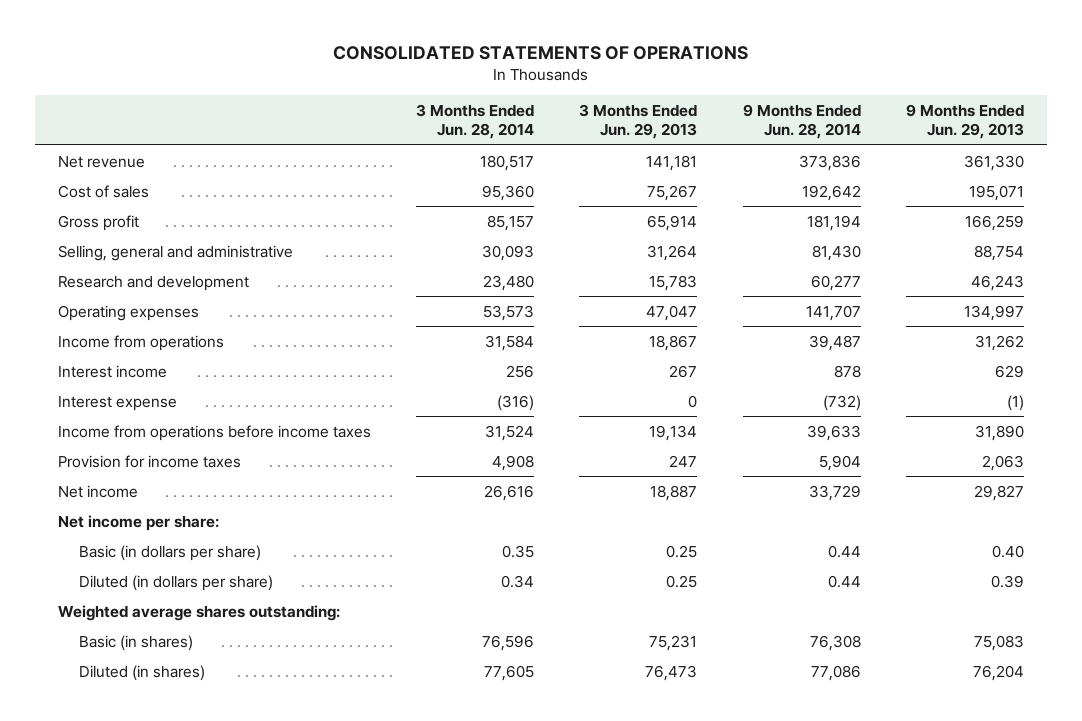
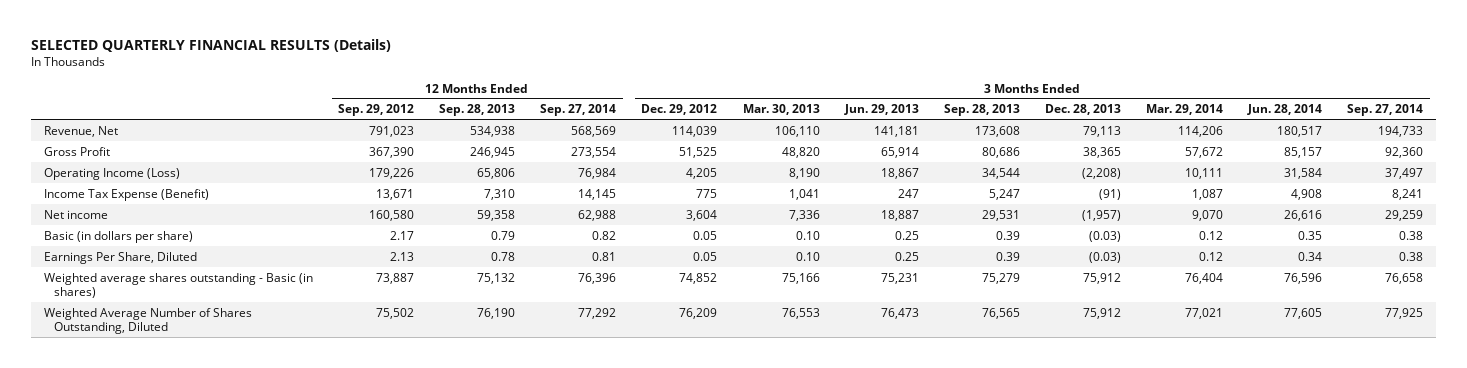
- CONSOLIDATED STATEMENTS OF OPERATIONS
+ SELECTED QUARTERLY FINANCIAL RESULTS (Details)
- | 3 Months Ended Jun. 28, 2014 | 3 Months Ended Jun. 29, 2013 | 9 Months Ended Jun. 28, 2014 | 9 Months Ended Jun. 29, 2013
+ | 12 Months Ended Sep. 29, 2012 | 12 Months Ended Sep. 28, 2013 | 12 Months Ended Sep. 27, 2014 | 3 Months Ended Dec. 29, 2012 | 3 Months Ended Mar. 30, 2013 | 3 Months Ended Jun. 29, 2013 | 3 Months Ended Sep. 28, 2013 | 3 Months Ended Dec. 28, 2013 | 3 Months Ended Mar. 29, 2014 | 3 Months Ended Jun. 28, 2014 | 3 Months Ended Sep. 27, 2014
- Net revenue | 180,517 | 141,181 | 373,836 | 361,330
- Cost of sales | 95,360 | 75,267 | 192,642 | 195,071
- Gross profit | 85,157 | 65,914 | 181,194 | 166,259
- Selling, general and administrative | 30,093 | 31,264 | 81,430 | 88,754
- Research and development | 23,480 | 15,783 | 60,277 | 46,243
- Operating expenses | 53,573 | 47,047 | 141,707 | 134,997
- Income from operations | 31,584 | 18,867 | 39,487 | 31,262
- Interest income | 256 | 267 | 878 | 629
- Interest expense | (316) | 0 | (732) | (1)
- Income from operations before income taxes | 31,524 | 19,134 | 39,633 | 31,890
- Provision for income taxes | 4,908 | 247 | 5,904 | 2,063
+ Revenue, Net | 791,023 | 534,938 | 568,569 | 114,039 | 106,110 | 141,181 | 173,608 | 79,113 | 114,206 | 180,517 | 194,733
+ Gross Profit | 367,390 | 246,945 | 273,554 | 51,525 | 48,820 | 65,914 | 80,686 | 38,365 | 57,672 | 85,157 | 92,360
+ Operating Income (Loss) | 179,226 | 65,806 | 76,984 | 4,205 | 8,190 | 18,867 | 34,544 | (2,208) | 10,111 | 31,584 | 37,497
+ Income Tax Expense (Benefit) | 13,671 | 7,310 | 14,145 | 775 | 1,041 | 247 | 5,247 | (91) | 1,087 | 4,908 | 8,241
- Net income per share:
- Diluted (in dollars per share) | 0.34 | 0.25 | 0.44 | 0.39
- Weighted average shares outstanding:
- Basic (in shares) | 76,596 | 75,231 | 76,308 | 75,083
- Diluted (in shares) | 77,605 | 76,473 | 77,086 | 76,204
+ Earnings Per Share, Diluted | 2.13 | 0.78 | 0.81 | 0.05 | 0.10 | 0.25 | 0.39 | (0.03) | 0.12 | 0.34 | 0.38
+ Weighted average shares outstanding - Basic (in shares) | 73,887 | 75,132 | 76,396 | 74,852 | 75,166 | 75,231 | 75,279 | 75,912 | 76,404 | 76,596 | 76,658
+ Weighted Average Number of Shares Outstanding, Diluted | 75,502 | 76,190 | 77,292 | 76,209 | 76,553 | 76,473 | 76,565 | 75,912 | 77,021 | 77,605 | 77,925

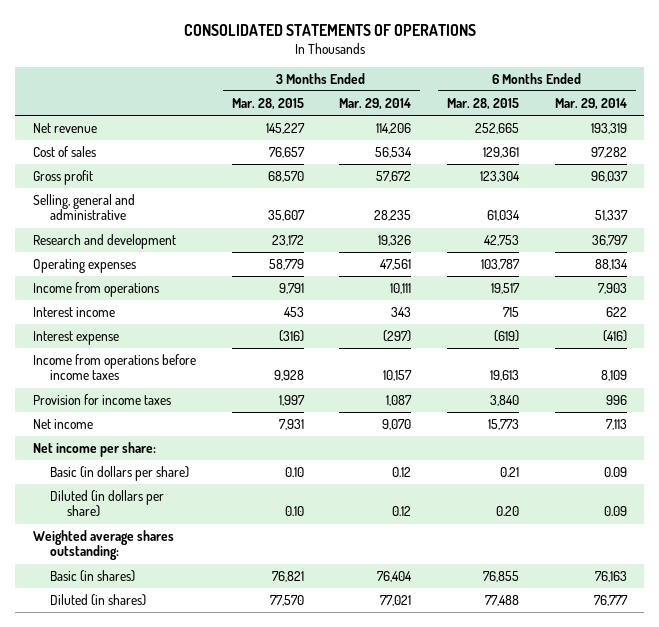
- SELECTED QUARTERLY FINANCIAL RESULTS (Details)
+ CONSOLIDATED STATEMENTS OF OPERATIONS
- | 12 Months Ended Sep. 29, 2012 | 12 Months Ended Sep. 28, 2013 | 12 Months Ended Sep. 27, 2014 | 3 Months Ended Dec. 29, 2012 | 3 Months Ended Mar. 30, 2013 | 3 Months Ended Jun. 29, 2013 | 3 Months Ended Sep. 28, 2013 | 3 Months Ended Dec. 28, 2013 | 3 Months Ended Mar. 29, 2014 | 3 Months Ended Jun. 28, 2014 | 3 Months Ended Sep. 27, 2014
+ | 3 Months Ended Mar. 28, 2015 | 3 Months Ended Mar. 29, 2014 | 6 Months Ended Mar. 28, 2015 | 6 Months Ended Mar. 29, 2014
- Revenue, Net | 791,023 | 534,938 | 568,569 | 114,039 | 106,110 | 141,181 | 173,608 | 79,113 | 114,206 | 180,517 | 194,733
- Gross Profit | 367,390 | 246,945 | 273,554 | 51,525 | 48,820 | 65,914 | 80,686 | 38,365 | 57,672 | 85,157 | 92,360
- Operating Income (Loss) | 179,226 | 65,806 | 76,984 | 4,205 | 8,190 | 18,867 | 34,544 | (2,208) | 10,111 | 31,584 | 37,497
- Income Tax Expense (Benefit) | 13,671 | 7,310 | 14,145 | 775 | 1,041 | 247 | 5,247 | (91) | 1,087 | 4,908 | 8,241
+ Net revenue | 145,227 | 114,206 | 252,665 | 193,319
+ Cost of sales | 76,657 | 56,534 | 129,361 | 97,282
+ Gross profit | 68,570 | 57,672 | 123,304 | 96,037
+ Selling, general and administrative | 35,607 | 28,235 | 61,034 | 51,337
+ Research and development | 23,172 | 19,326 | 42,753 | 36,797
+ Operating expenses | 58,779 | 47,561 | 103,787 | 88,134
+ Income from operations | 9,791 | 10,111 | 19,517 | 7,903
+ Interest income | 453 | 343 | 715 | 622
+ Interest expense | (316) | (297) | (619) | (416)
+ Income from operations before income taxes | 9,928 | 10,157 | 19,613 | 8,109
+ Provision for income taxes | 1,997 | 1,087 | 3,840 | 996
+ Net income per share:
- Earnings Per Share, Diluted | 2.13 | 0.78 | 0.81 | 0.05 | 0.10 | 0.25 | 0.39 | (0.03) | 0.12 | 0.34 | 0.38
- Weighted average shares outstanding - Basic (in shares) | 73,887 | 75,132 | 76,396 | 74,852 | 75,166 | 75,231 | 75,279 | 75,912 | 76,404 | 76,596 | 76,658
- Weighted Average Number of Shares Outstanding, Diluted | 75,502 | 76,190 | 77,292 | 76,209 | 76,553 | 76,473 | 76,565 | 75,912 | 77,021 | 77,605 | 77,925
+ Diluted (in dollars per share) | 0.10 | 0.12 | 0.20 | 0.09
+ Weighted average shares outstanding:
+ Basic (in shares) | 76,821 | 76,404 | 76,855 | 76,163
+ Diluted (in shares) | 77,570 | 77,021 | 77,488 | 76,777

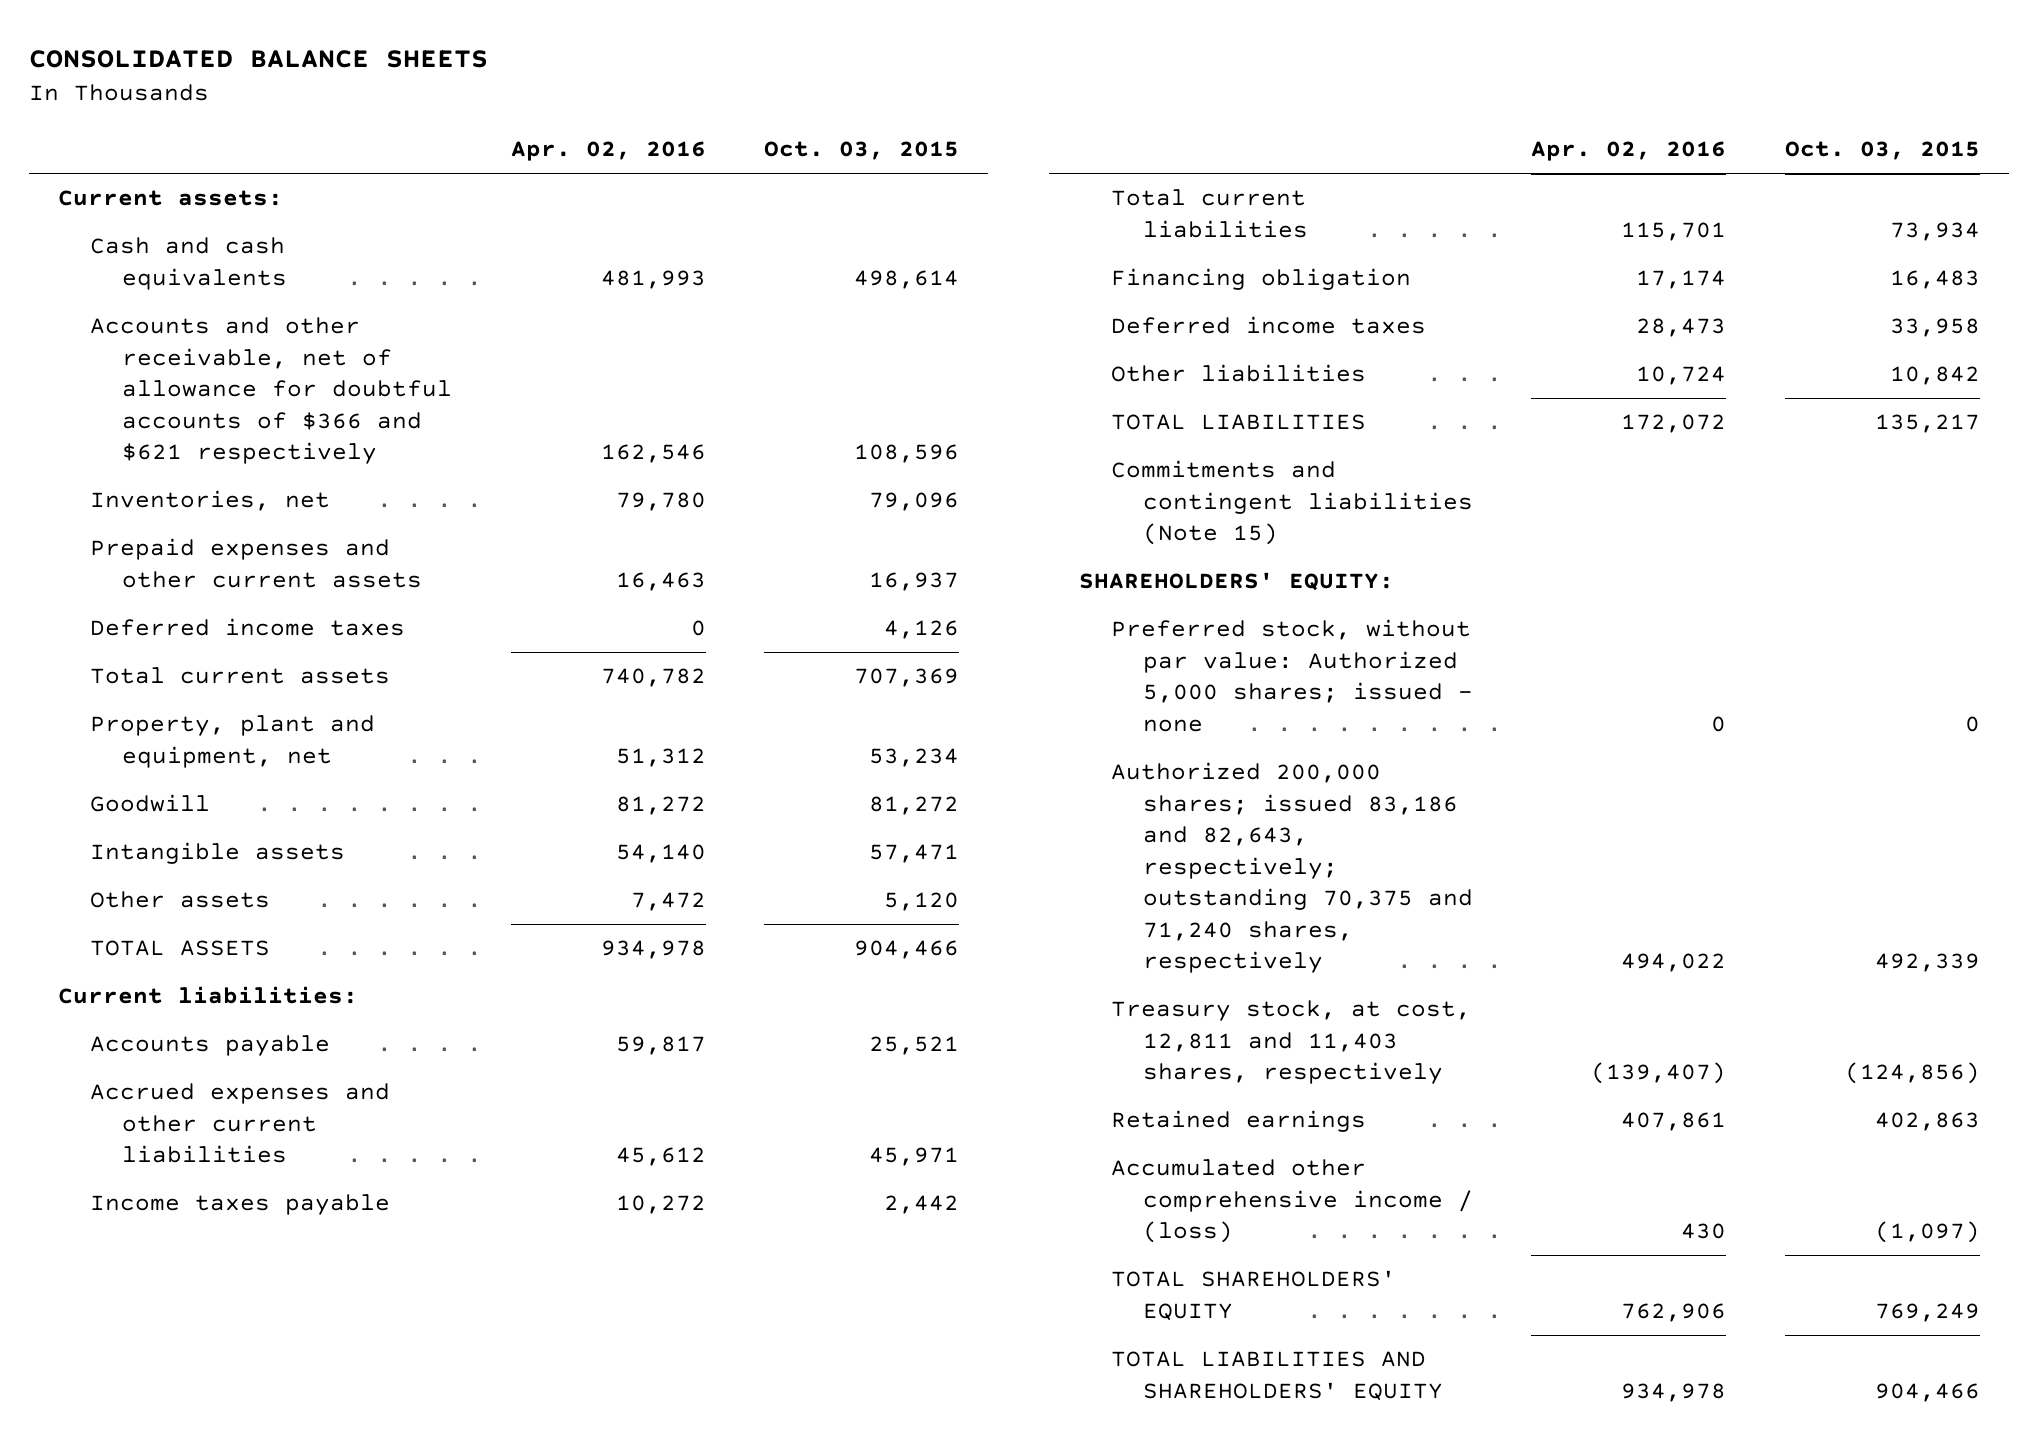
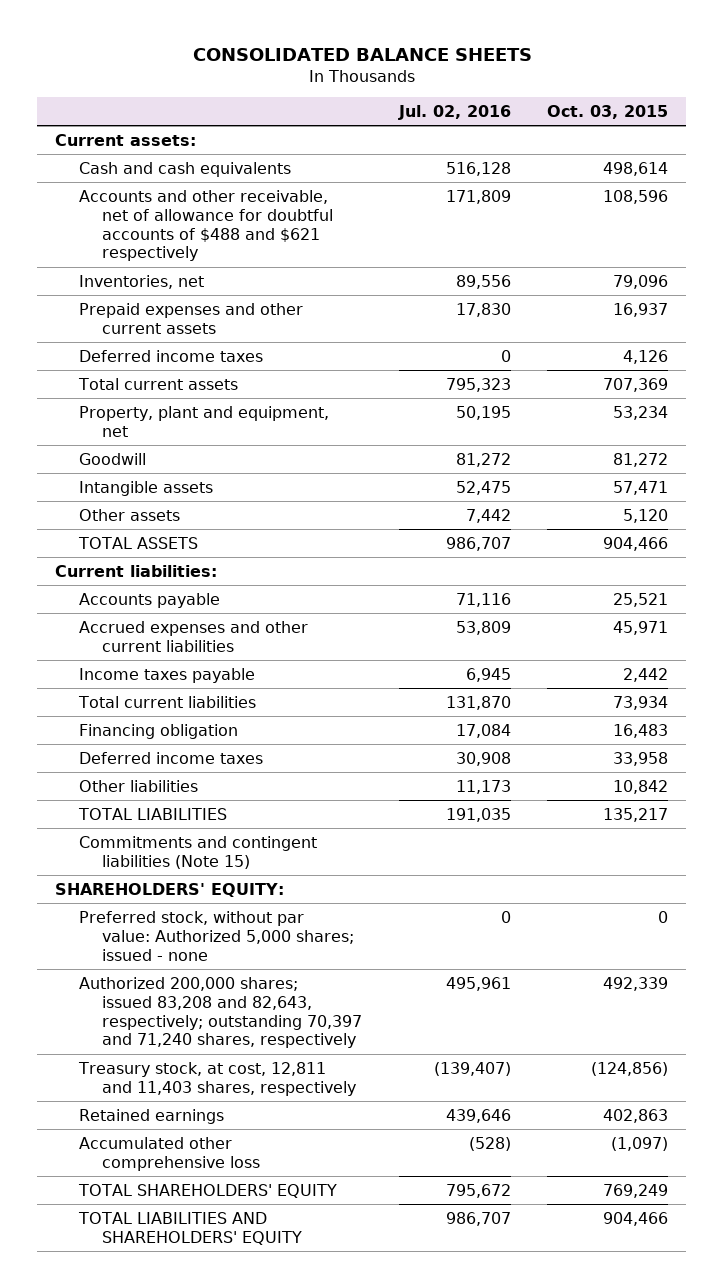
- | Apr. 02, 2016 | Oct. 03, 2015
+ | Jul. 02, 2016 | Oct. 03, 2015
- Accounts and other receivable, net of allowance for doubtful accounts of $366 and $621 respectively | 162,546 | 108,596
+ Accounts and other receivable, net of allowance for doubtful accounts of $488 and $621 respectively | 171,809 | 108,596
- Authorized 200,000 shares; issued 83,186 and 82,643, respectively; outstanding 70,375 and 71,240 shares, respectively | 494,022 | 492,339
+ Authorized 200,000 shares; issued 83,208 and 82,643, respectively; outstanding 70,397 and 71,240 shares, respectively | 495,961 | 492,339
- Accumulated other comprehensive income / (loss) | 430 | (1,097)
+ Accumulated other comprehensive loss | (528) | (1,097)

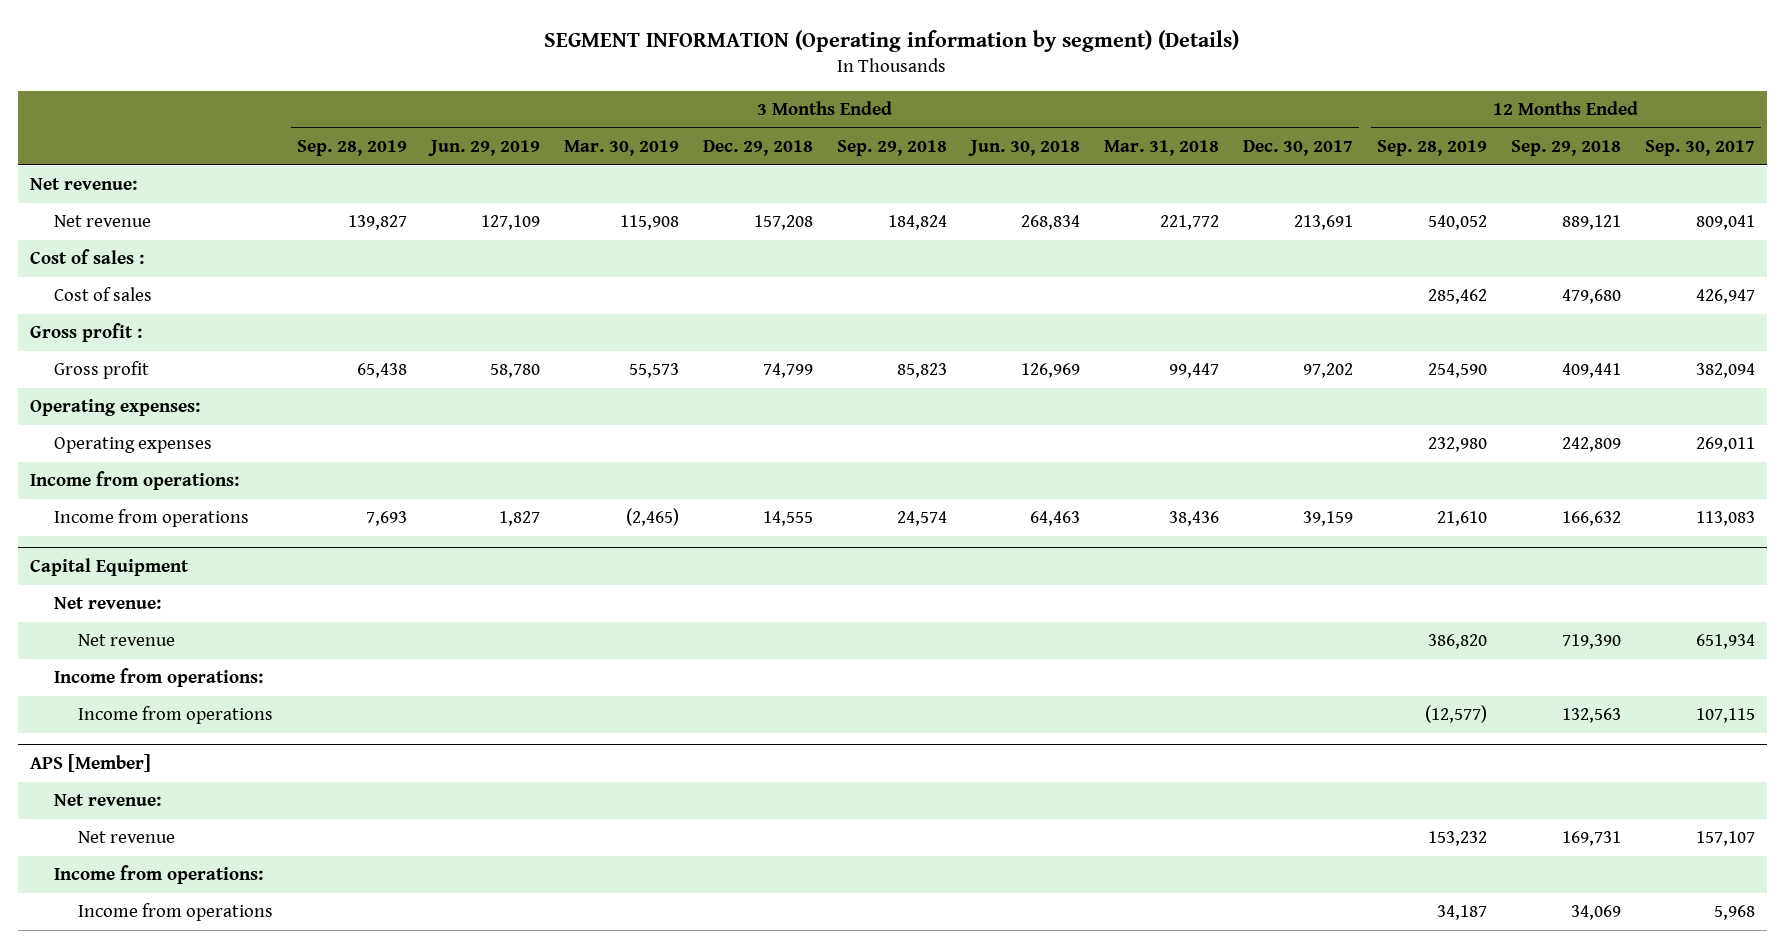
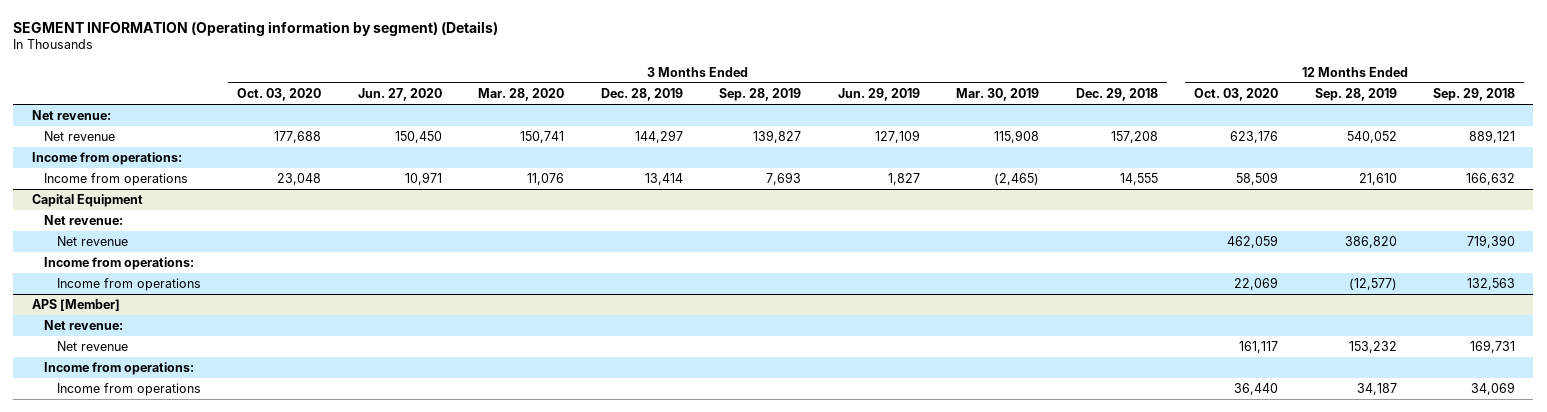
- | 3 Months Ended Sep. 28, 2019 | 3 Months Ended Jun. 29, 2019 | 3 Months Ended Mar. 30, 2019 | 3 Months Ended Dec. 29, 2018 | 3 Months Ended Sep. 29, 2018 | 3 Months Ended Jun. 30, 2018 | 3 Months Ended Mar. 31, 2018 | 3 Months Ended Dec. 30, 2017 | 12 Months Ended Sep. 28, 2019 | 12 Months Ended Sep. 29, 2018 | 12 Months Ended Sep. 30, 2017
+ | 3 Months Ended Oct. 03, 2020 | 3 Months Ended Jun. 27, 2020 | 3 Months Ended Mar. 28, 2020 | 3 Months Ended Dec. 28, 2019 | 3 Months Ended Sep. 28, 2019 | 3 Months Ended Jun. 29, 2019 | 3 Months Ended Mar. 30, 2019 | 3 Months Ended Dec. 29, 2018 | 12 Months Ended Oct. 03, 2020 | 12 Months Ended Sep. 28, 2019 | 12 Months Ended Sep. 29, 2018
- Cost of sales :
- Cost of sales | | | | | | | | | 285,462 | 479,680 | 426,947
- Gross profit :
- Gross profit | 65,438 | 58,780 | 55,573 | 74,799 | 85,823 | 126,969 | 99,447 | 97,202 | 254,590 | 409,441 | 382,094
- Operating expenses:
- Operating expenses | | | | | | | | | 232,980 | 242,809 | 269,011

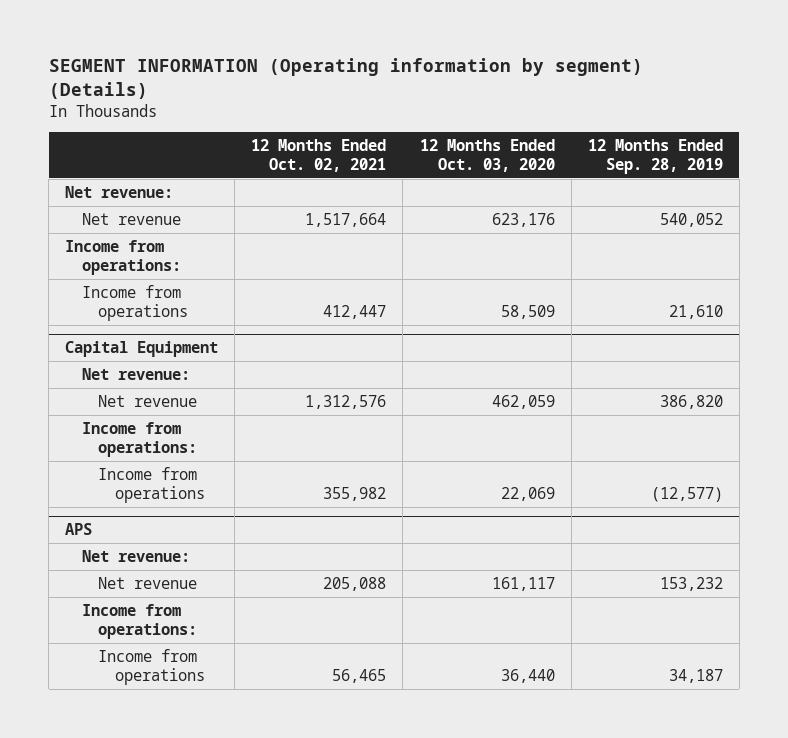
- | 3 Months Ended Oct. 03, 2020 | 3 Months Ended Jun. 27, 2020 | 3 Months Ended Mar. 28, 2020 | 3 Months Ended Dec. 28, 2019 | 3 Months Ended Sep. 28, 2019 | 3 Months Ended Jun. 29, 2019 | 3 Months Ended Mar. 30, 2019 | 3 Months Ended Dec. 29, 2018 | 12 Months Ended Oct. 03, 2020 | 12 Months Ended Sep. 28, 2019 | 12 Months Ended Sep. 29, 2018
+ | 12 Months Ended Oct. 02, 2021 | 12 Months Ended Oct. 03, 2020 | 12 Months Ended Sep. 28, 2019
- APS [Member]
+ APS

